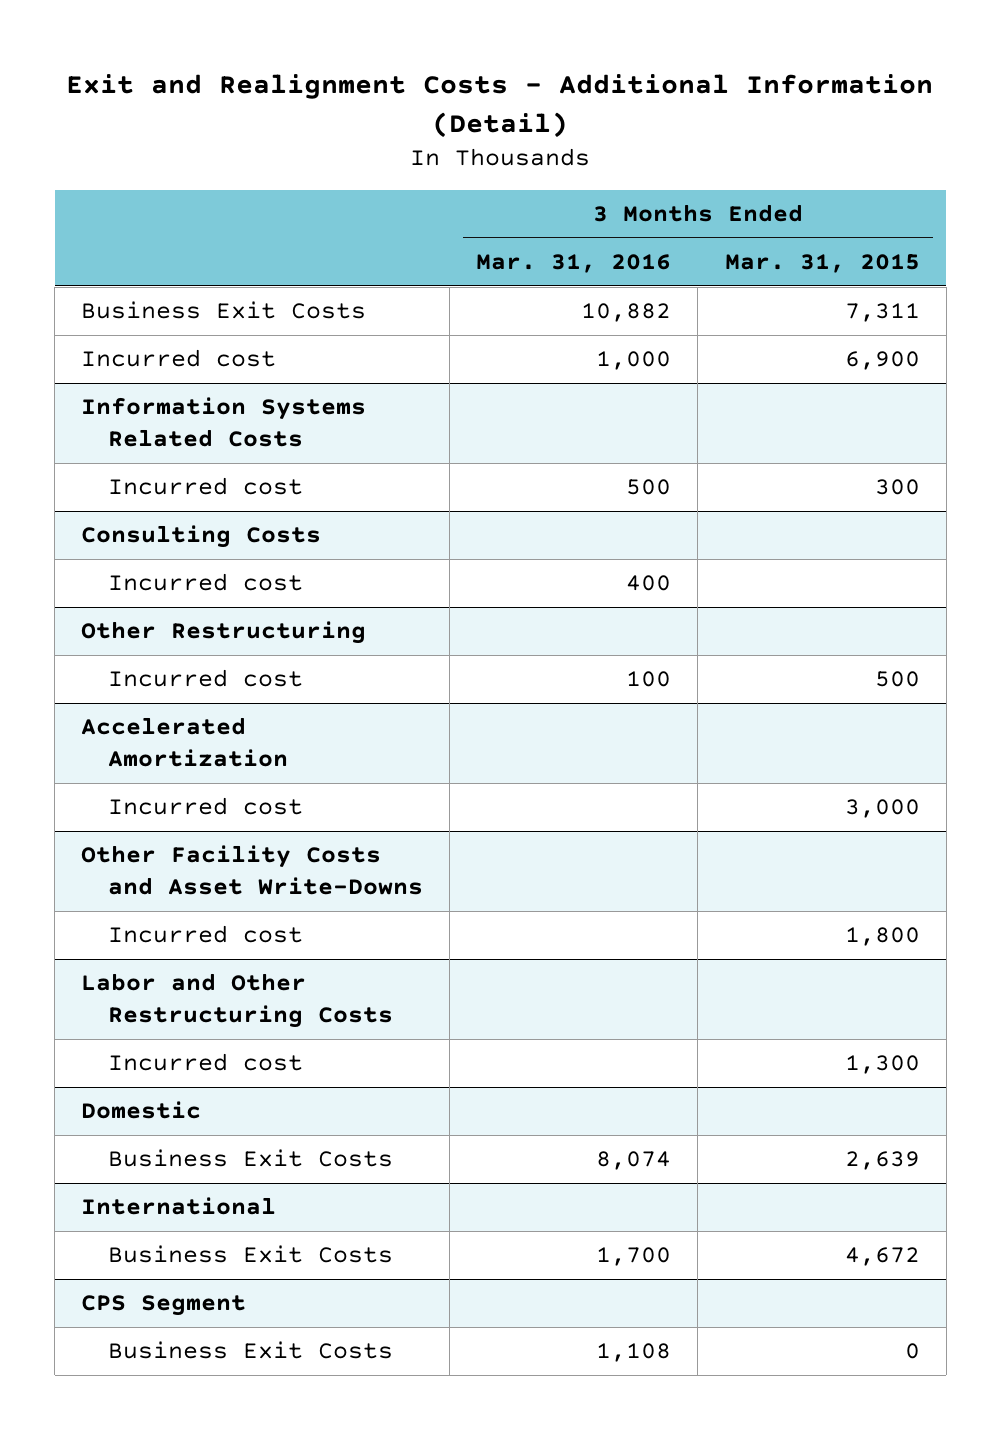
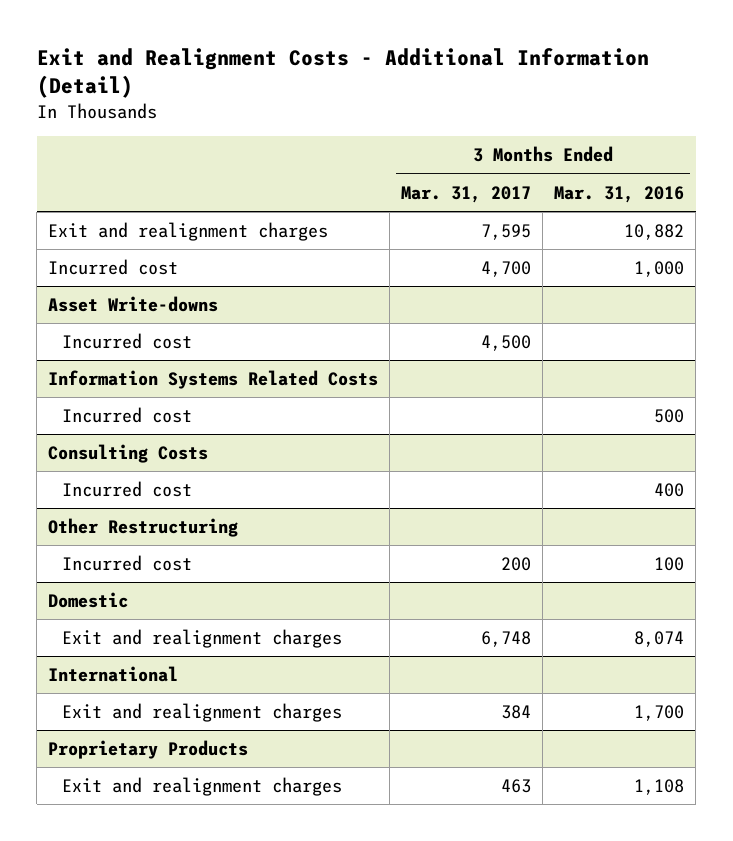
- | 3 Months Ended Mar. 31, 2016 | 3 Months Ended Mar. 31, 2015
+ | 3 Months Ended Mar. 31, 2017 | 3 Months Ended Mar. 31, 2016
- Business Exit Costs | 10,882 | 7,311
+ Exit and realignment charges | 7,595 | 10,882
+ Asset Write-downs
+ Incurred cost | 4,500 |
- Accelerated Amortization
- Incurred cost | | 3,000
- Other Facility Costs and Asset Write-Downs
- Incurred cost | | 1,800
- Labor and Other Restructuring Costs
- Incurred cost | | 1,300
@ Domestic
- Business Exit Costs | 8,074 | 2,639
+ Exit and realignment charges | 6,748 | 8,074
@ International
- Business Exit Costs | 1,700 | 4,672
- CPS Segment
- Business Exit Costs | 1,108 | 0
@ International
+ Exit and realignment charges | 384 | 1,700
+ Proprietary Products
+ Exit and realignment charges | 463 | 1,108

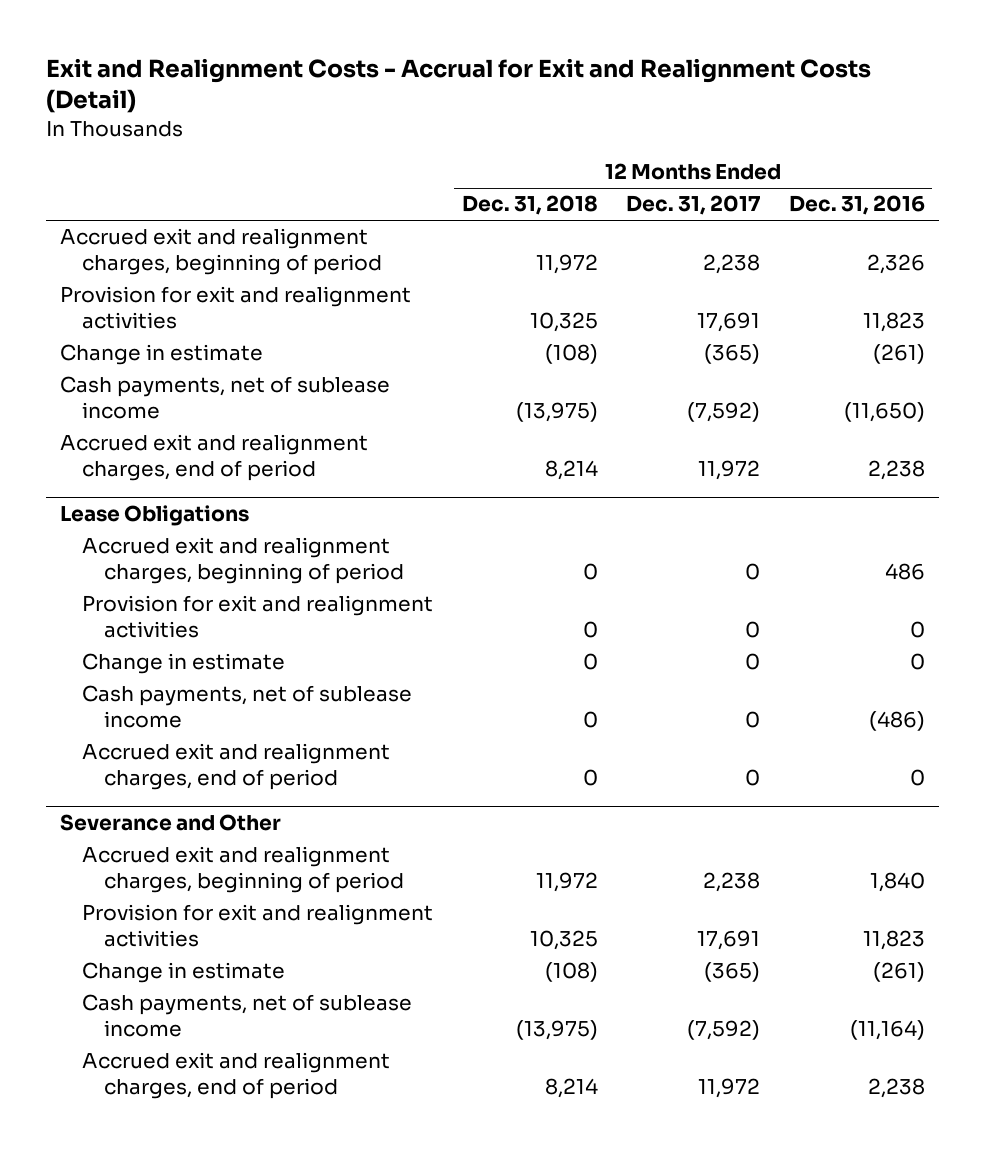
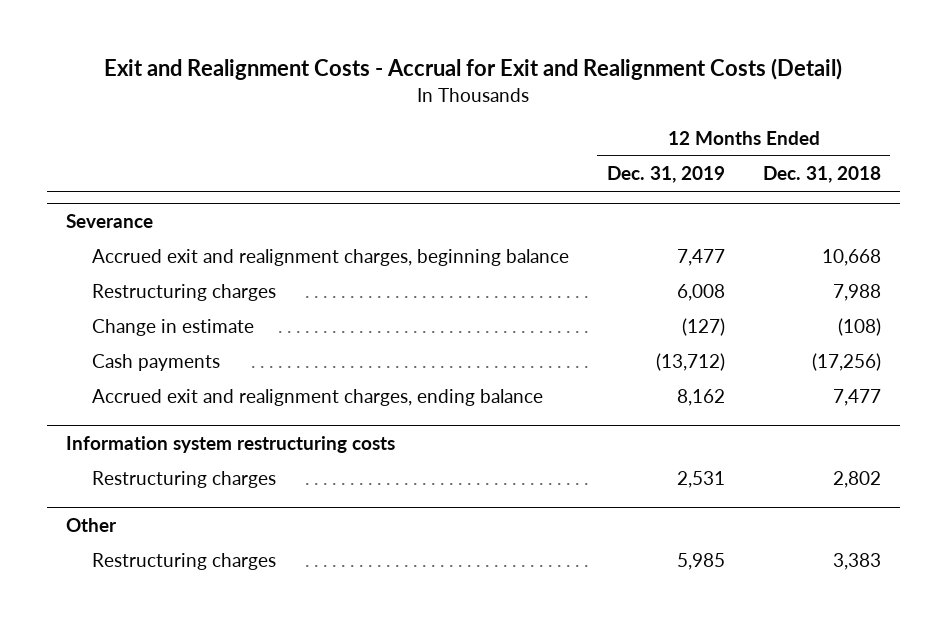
- | 12 Months Ended Dec. 31, 2018 | 12 Months Ended Dec. 31, 2017 | 12 Months Ended Dec. 31, 2016
+ | 12 Months Ended Dec. 31, 2019 | 12 Months Ended Dec. 31, 2018
- Accrued exit and realignment charges, beginning of period | 11,972 | 2,238 | 2,326
- Provision for exit and realignment activities | 10,325 | 17,691 | 11,823
- Change in estimate | (108) | (365) | (261)
- Cash payments, net of sublease income | (13,975) | (7,592) | (11,650)
- Accrued exit and realignment charges, end of period | 8,214 | 11,972 | 2,238
- Lease Obligations
- Accrued exit and realignment charges, beginning of period | 0 | 0 | 486
- Provision for exit and realignment activities | 0 | 0 | 0
- Change in estimate | 0 | 0 | 0
- Cash payments, net of sublease income | 0 | 0 | (486)
- Accrued exit and realignment charges, end of period | 0 | 0 | 0
- Severance and Other
- Accrued exit and realignment charges, beginning of period | 11,972 | 2,238 | 1,840
- Provision for exit and realignment activities | 10,325 | 17,691 | 11,823
+ Severance
+ Accrued exit and realignment charges, beginning balance | 7,477 | 10,668
+ Restructuring charges | 6,008 | 7,988
- Cash payments, net of sublease income | (13,975) | (7,592) | (11,164)
- Accrued exit and realignment charges, end of period | 8,214 | 11,972 | 2,238
+ Cash payments | (13,712) | (17,256)
+ Accrued exit and realignment charges, ending balance | 8,162 | 7,477
+ Information system restructuring costs
+ Restructuring charges | 2,531 | 2,802
+ Other
+ Restructuring charges | 5,985 | 3,383

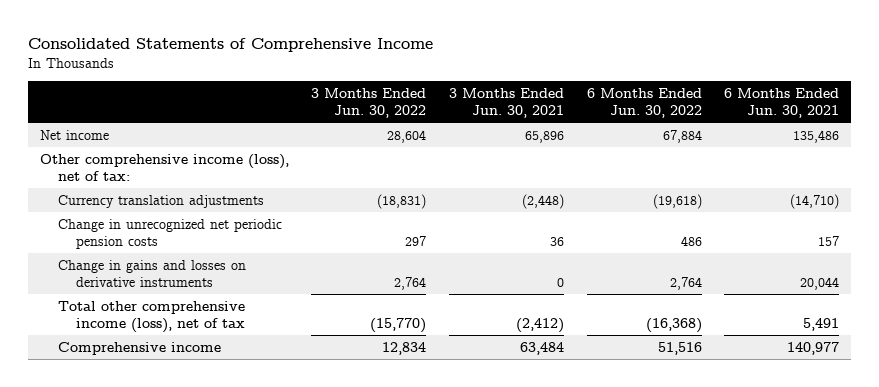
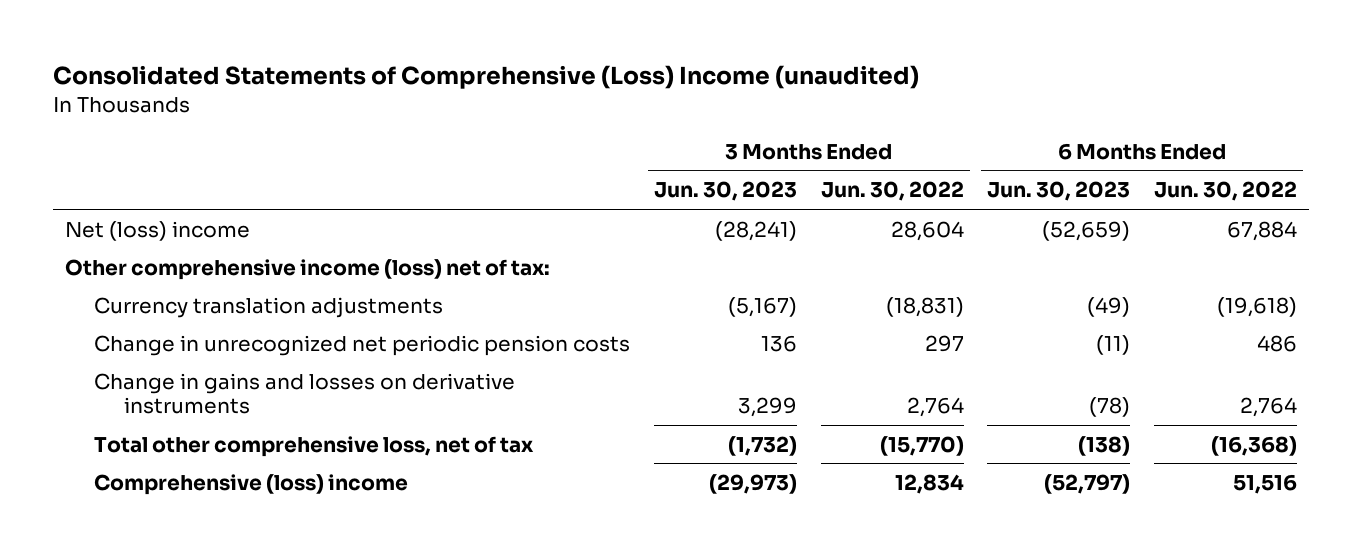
- Consolidated Statements of Comprehensive Income
+ Consolidated Statements of Comprehensive (Loss) Income (unaudited)
- | 3 Months Ended Jun. 30, 2022 | 3 Months Ended Jun. 30, 2021 | 6 Months Ended Jun. 30, 2022 | 6 Months Ended Jun. 30, 2021
+ | 3 Months Ended Jun. 30, 2023 | 3 Months Ended Jun. 30, 2022 | 6 Months Ended Jun. 30, 2023 | 6 Months Ended Jun. 30, 2022
- Net income | 28,604 | 65,896 | 67,884 | 135,486
- Other comprehensive income (loss), net of tax:
+ Net (loss) income | (28,241) | 28,604 | (52,659) | 67,884
+ Other comprehensive income (loss) net of tax:
- Total other comprehensive income (loss), net of tax | (15,770) | (2,412) | (16,368) | 5,491
- Comprehensive income | 12,834 | 63,484 | 51,516 | 140,977
+ Total other comprehensive loss, net of tax | (1,732) | (15,770) | (138) | (16,368)
+ Comprehensive (loss) income | (29,973) | 12,834 | (52,797) | 51,516

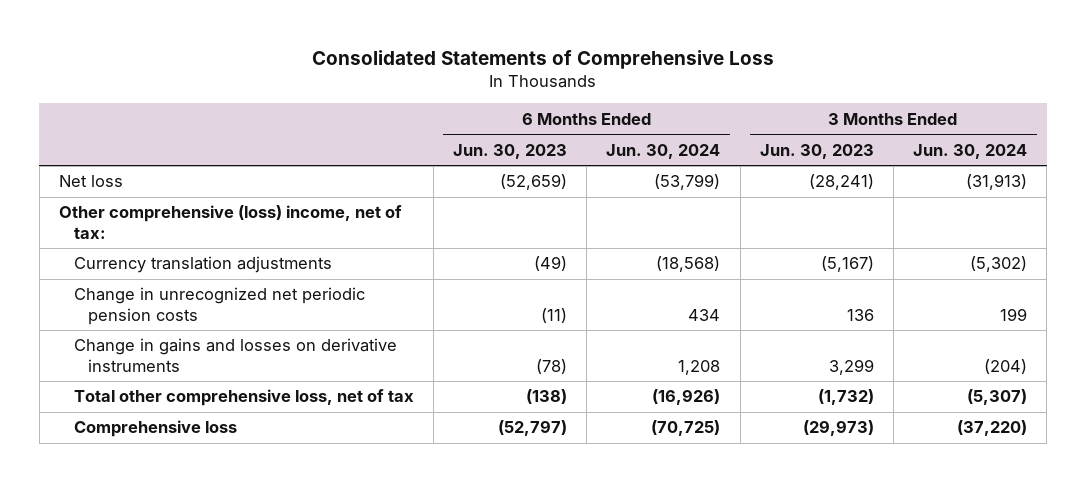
- Consolidated Statements of Comprehensive (Loss) Income (unaudited)
+ Consolidated Statements of Comprehensive Loss
- | 3 Months Ended Jun. 30, 2023 | 3 Months Ended Jun. 30, 2022 | 6 Months Ended Jun. 30, 2023 | 6 Months Ended Jun. 30, 2022
+ | 6 Months Ended Jun. 30, 2023 | 6 Months Ended Jun. 30, 2024 | 3 Months Ended Jun. 30, 2023 | 3 Months Ended Jun. 30, 2024
- Net (loss) income | (28,241) | 28,604 | (52,659) | 67,884
- Other comprehensive income (loss) net of tax:
+ Net loss | (52,659) | (53,799) | (28,241) | (31,913)
+ Other comprehensive (loss) income, net of tax:
- Comprehensive (loss) income | (29,973) | 12,834 | (52,797) | 51,516
+ Comprehensive loss | (52,797) | (70,725) | (29,973) | (37,220)

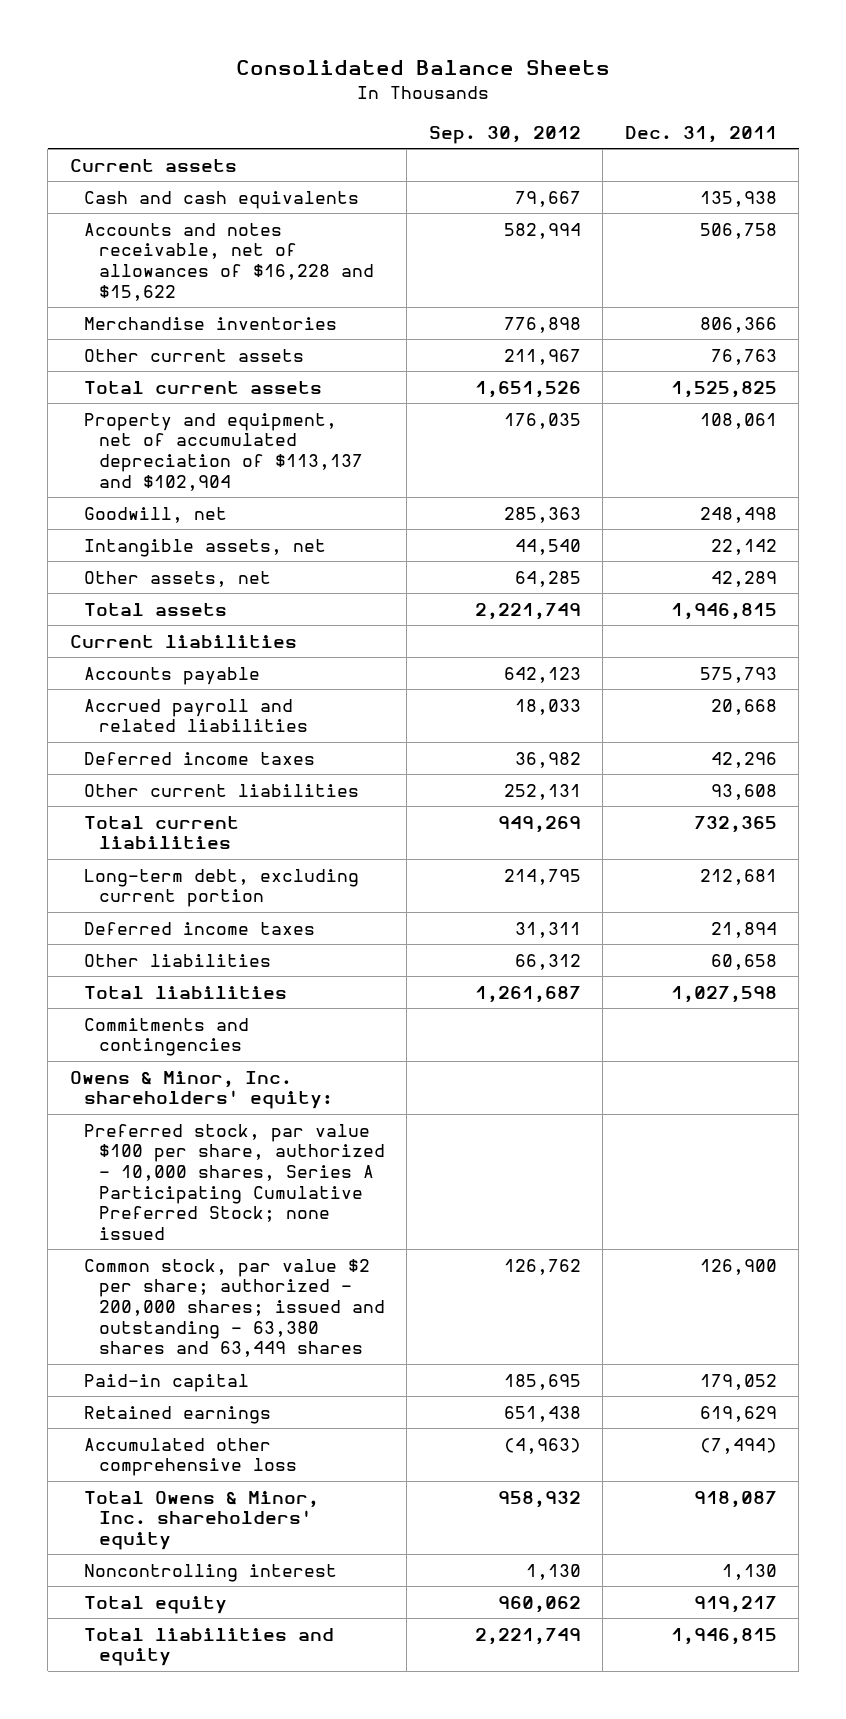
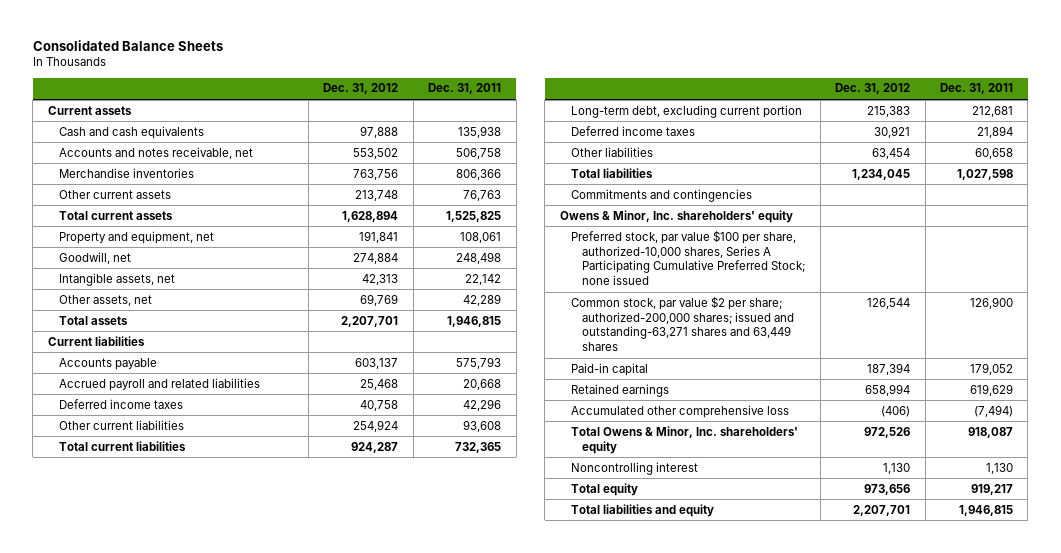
- | Sep. 30, 2012 | Dec. 31, 2011
+ | Dec. 31, 2012 | Dec. 31, 2011
- Accounts and notes receivable, net of allowances of $16,228 and $15,622 | 582,994 | 506,758
+ Accounts and notes receivable, net | 553,502 | 506,758
- Property and equipment, net of accumulated depreciation of $113,137 and $102,904 | 176,035 | 108,061
+ Property and equipment, net | 191,841 | 108,061
- Owens & Minor, Inc. shareholders' equity:
- Preferred stock, par value $100 per share, authorized - 10,000 shares, Series A Participating Cumulative Preferred Stock; none issued
- Common stock, par value $2 per share; authorized - 200,000 shares; issued and outstanding - 63,380 shares and 63,449 shares | 126,762 | 126,900
+ Owens & Minor, Inc. shareholders' equity
+ Preferred stock, par value $100 per share, authorized-10,000 shares, Series A Participating Cumulative Preferred Stock; none issued
+ Common stock, par value $2 per share; authorized-200,000 shares; issued and outstanding-63,271 shares and 63,449 shares | 126,544 | 126,900

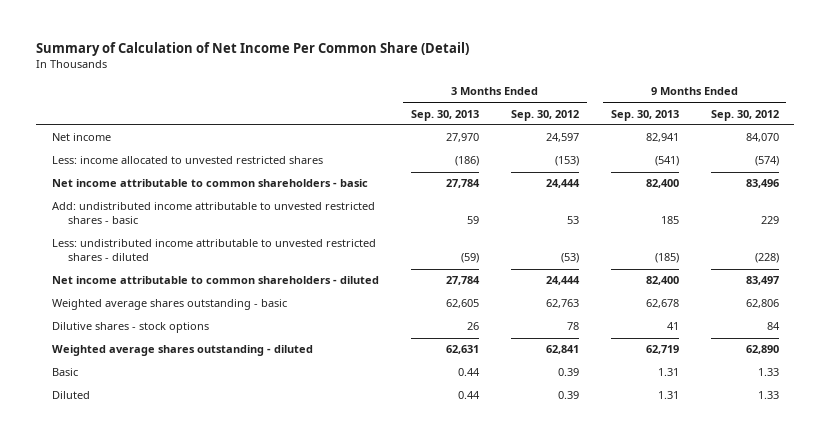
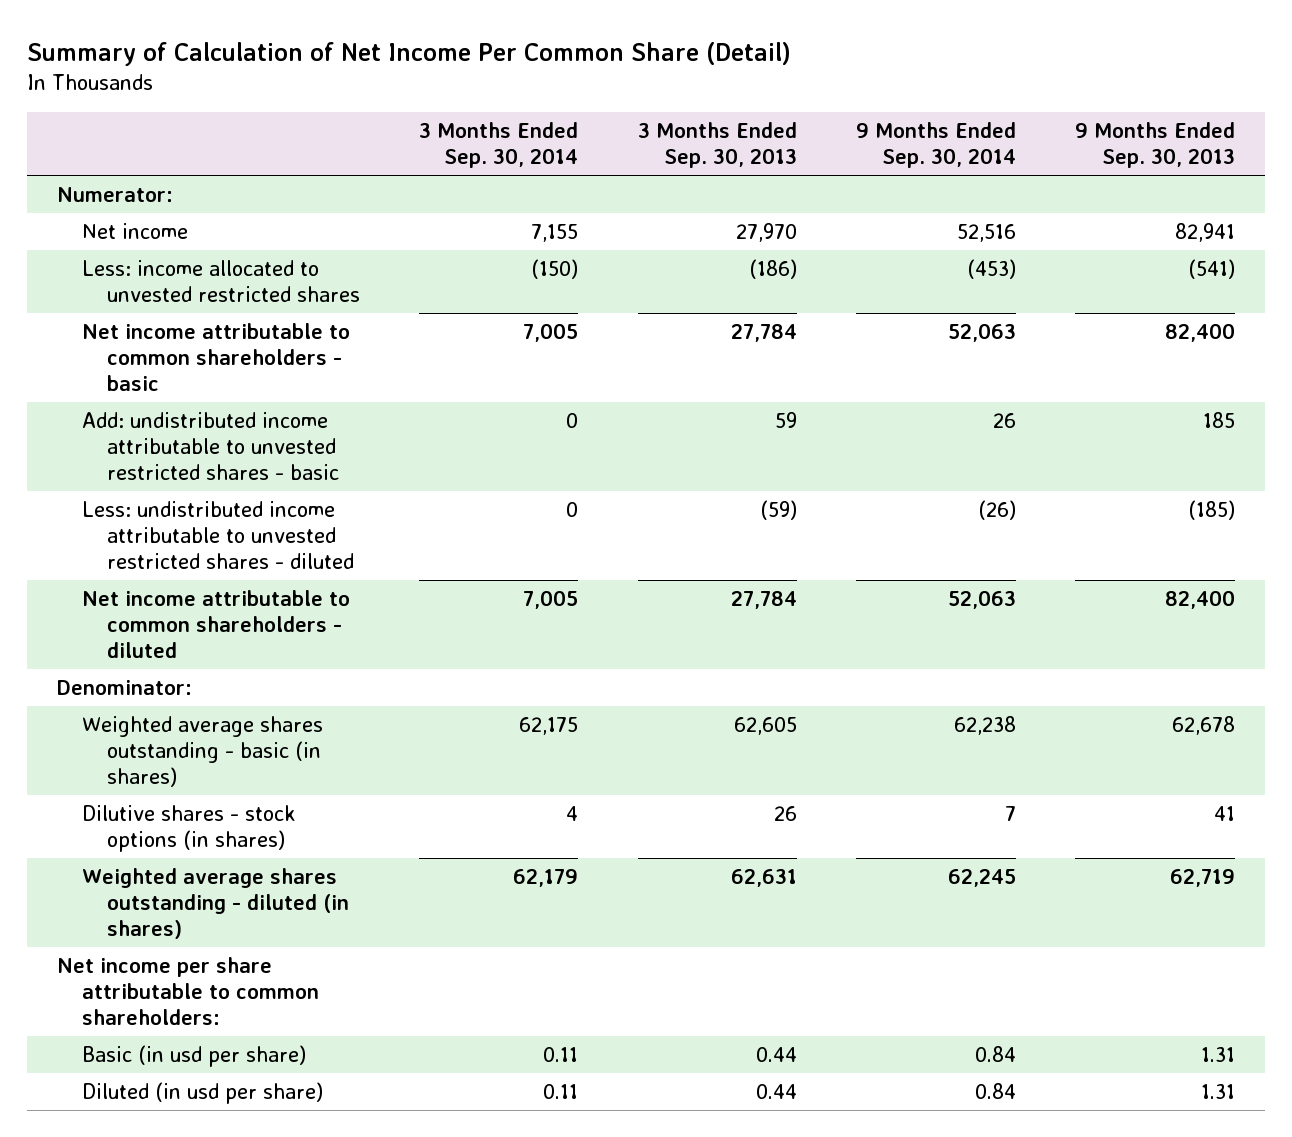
- | 3 Months Ended Sep. 30, 2013 | 3 Months Ended Sep. 30, 2012 | 9 Months Ended Sep. 30, 2013 | 9 Months Ended Sep. 30, 2012
+ | 3 Months Ended Sep. 30, 2014 | 3 Months Ended Sep. 30, 2013 | 9 Months Ended Sep. 30, 2014 | 9 Months Ended Sep. 30, 2013
+ Numerator:
- Weighted average shares outstanding - basic | 62,605 | 62,763 | 62,678 | 62,806
- Dilutive shares - stock options | 26 | 78 | 41 | 84
- Weighted average shares outstanding - diluted | 62,631 | 62,841 | 62,719 | 62,890
- Basic | 0.44 | 0.39 | 1.31 | 1.33
- Diluted | 0.44 | 0.39 | 1.31 | 1.33
+ Denominator:
+ Weighted average shares outstanding - basic (in shares) | 62,175 | 62,605 | 62,238 | 62,678
+ Dilutive shares - stock options (in shares) | 4 | 26 | 7 | 41
+ Weighted average shares outstanding - diluted (in shares) | 62,179 | 62,631 | 62,245 | 62,719
+ Net income per share attributable to common shareholders:
+ Basic (in usd per share) | 0.11 | 0.44 | 0.84 | 1.31
+ Diluted (in usd per share) | 0.11 | 0.44 | 0.84 | 1.31

